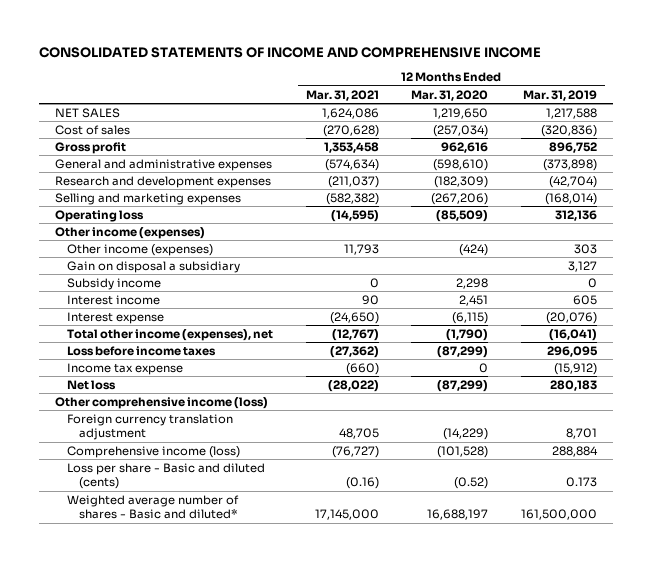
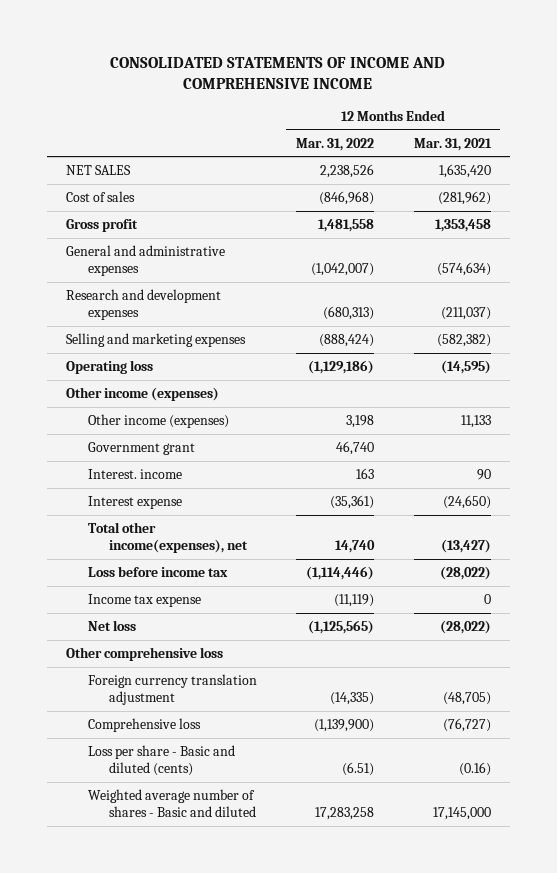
- | 12 Months Ended Mar. 31, 2021 | 12 Months Ended Mar. 31, 2020 | 12 Months Ended Mar. 31, 2019
+ | 12 Months Ended Mar. 31, 2022 | 12 Months Ended Mar. 31, 2021
- NET SALES | 1,624,086 | 1,219,650 | 1,217,588
- Cost of sales | (270,628) | (257,034) | (320,836)
+ NET SALES | 2,238,526 | 1,635,420
+ Cost of sales | (846,968) | (281,962)
- Other income (expenses) | 11,793 | (424) | 303
- Gain on disposal a subsidiary | | | 3,127
- Subsidy income | 0 | 2,298 | 0
- Interest income | 90 | 2,451 | 605
+ Other income (expenses) | 3,198 | 11,133
+ Government grant | 46,740 |
+ Interest. income | 163 | 90
- Total other income (expenses), net | (12,767) | (1,790) | (16,041)
- Loss before income taxes | (27,362) | (87,299) | 296,095
- Income tax expense | (660) | 0 | (15,912)
+ Total other income(expenses), net | 14,740 | (13,427)
+ Loss before income tax | (1,114,446) | (28,022)
+ Income tax expense | (11,119) | 0
- Other comprehensive income (loss)
- Foreign currency translation adjustment | 48,705 | (14,229) | 8,701
- Comprehensive income (loss) | (76,727) | (101,528) | 288,884
+ Other comprehensive loss
+ Foreign currency translation adjustment | (14,335) | (48,705)
+ Comprehensive loss | (1,139,900) | (76,727)
- Weighted average number of shares - Basic and diluted* | 17,145,000 | 16,688,197 | 161,500,000
+ Weighted average number of shares - Basic and diluted | 17,283,258 | 17,145,000

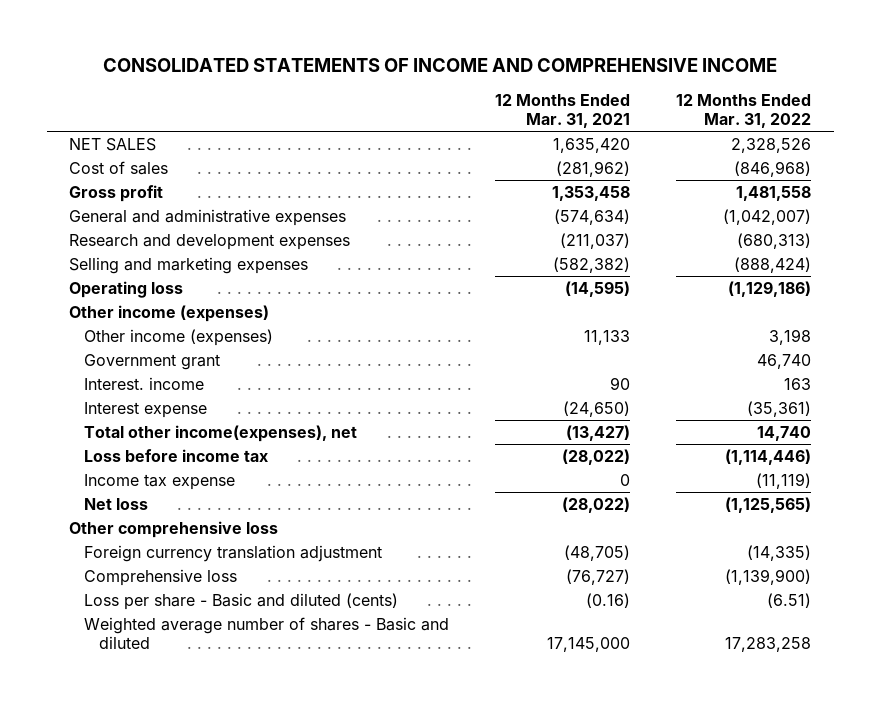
- | 12 Months Ended Mar. 31, 2022 | 12 Months Ended Mar. 31, 2021
+ | 12 Months Ended Mar. 31, 2021 | 12 Months Ended Mar. 31, 2022
- NET SALES | 2,238,526 | 1,635,420
+ NET SALES | 1,635,420 | 2,328,526

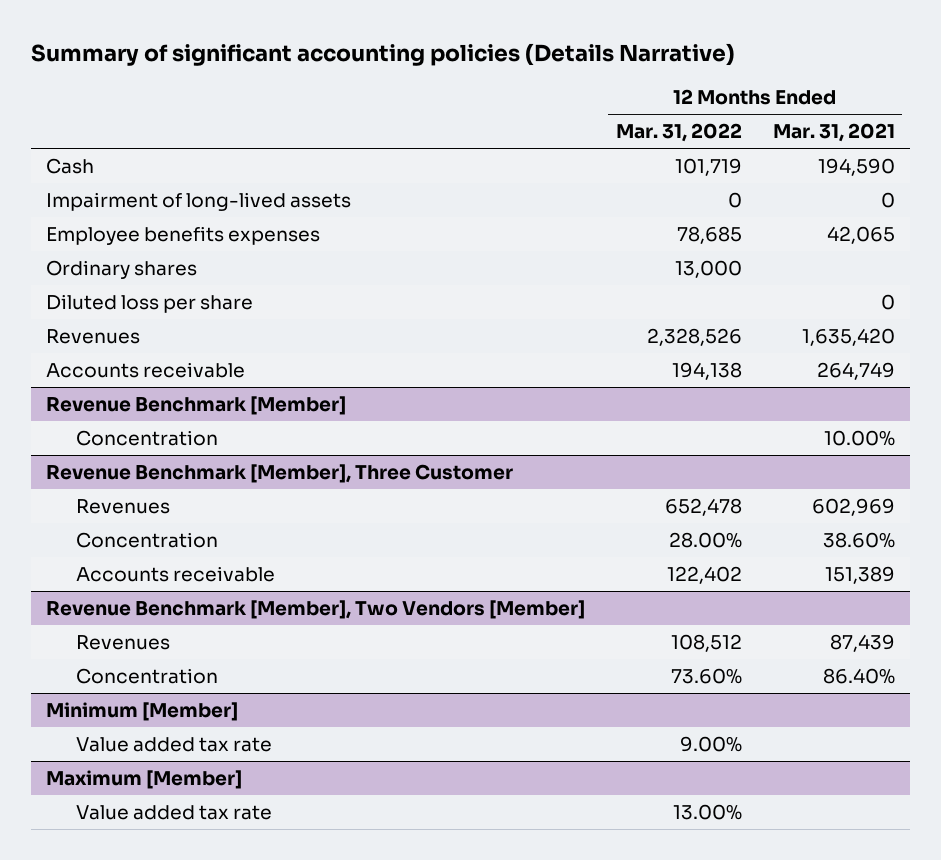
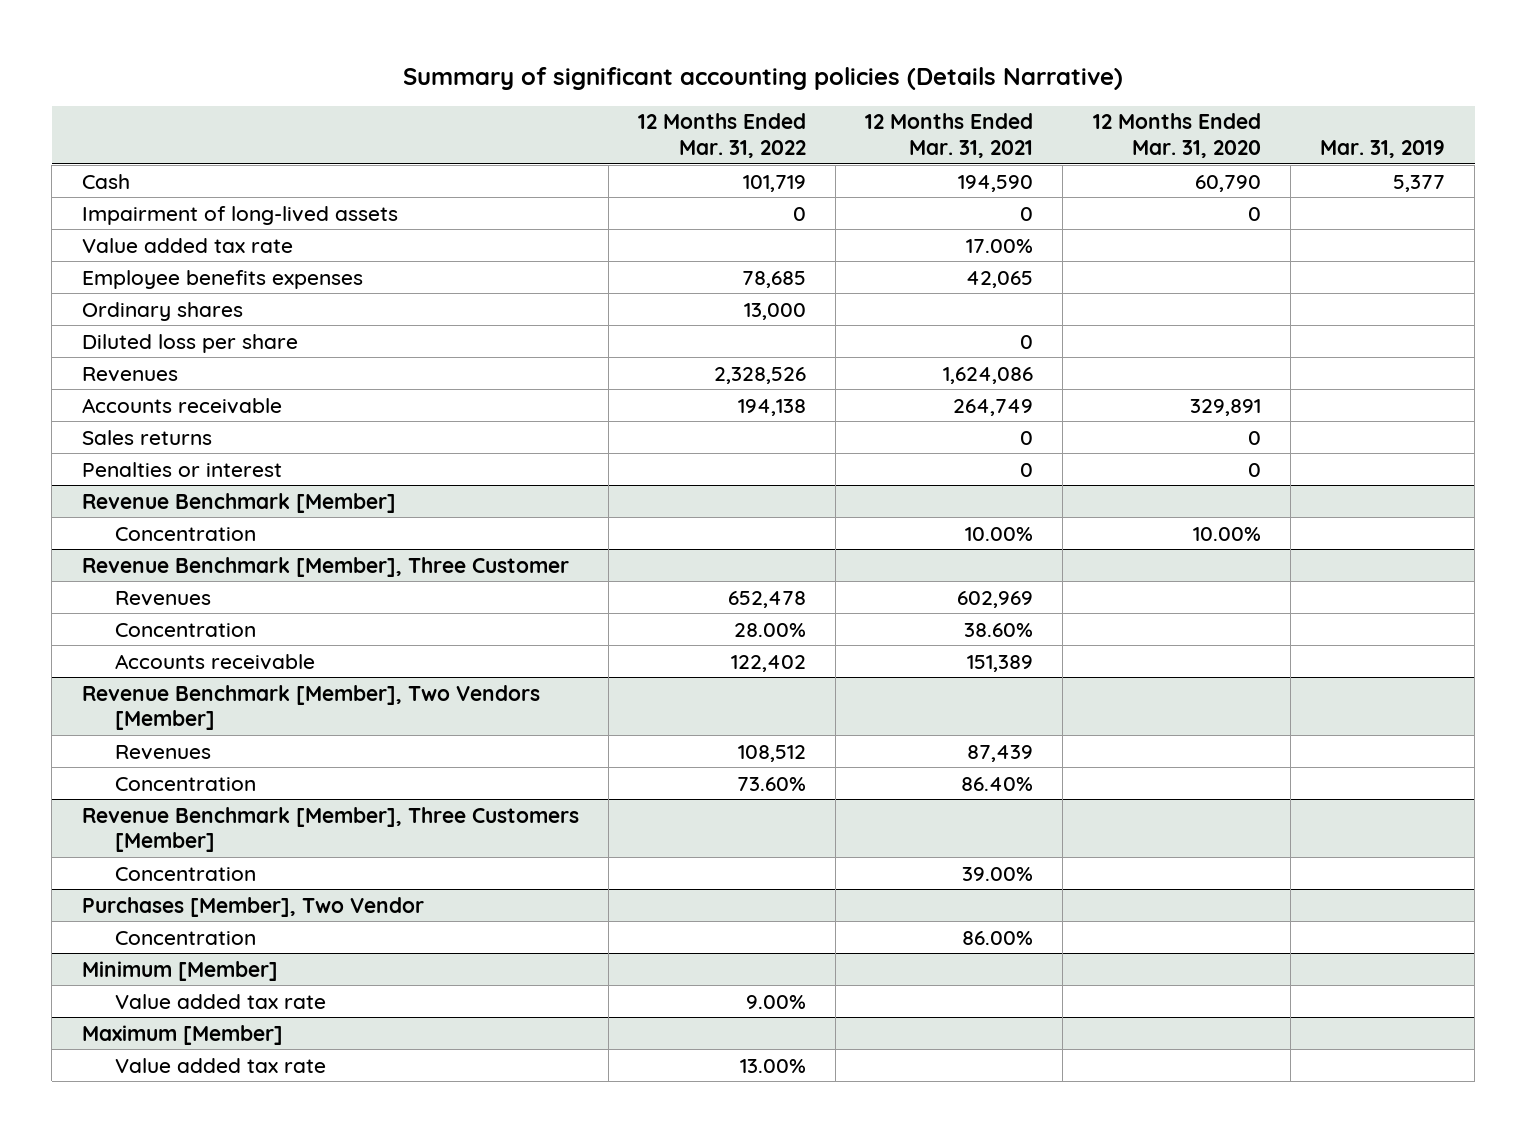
- | 12 Months Ended Mar. 31, 2022 | 12 Months Ended Mar. 31, 2021
+ | 12 Months Ended Mar. 31, 2022 | 12 Months Ended Mar. 31, 2021 | 12 Months Ended Mar. 31, 2020 | Mar. 31, 2019
+ Value added tax rate | | 17.00% | |
- Revenues | 2,328,526 | 1,635,420
+ Revenues | 2,328,526 | 1,624,086 | |
+ Sales returns | | 0 | 0 |
+ Penalties or interest | | 0 | 0 |
+ Revenue Benchmark [Member], Three Customers [Member]
+ Concentration | | 39.00% | |
+ Purchases [Member], Two Vendor
+ Concentration | | 86.00% | |

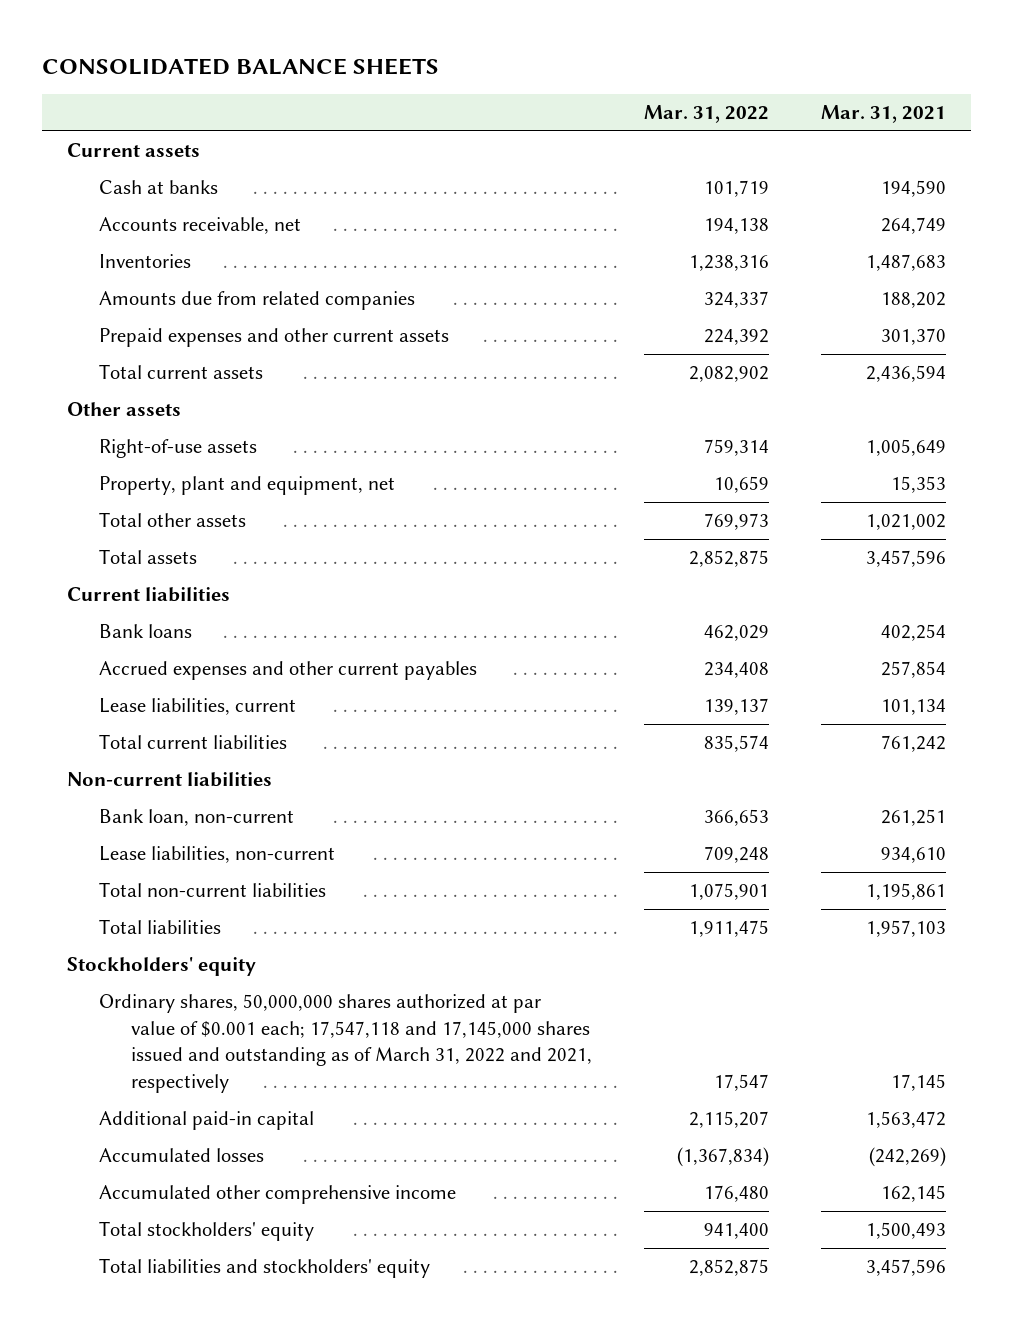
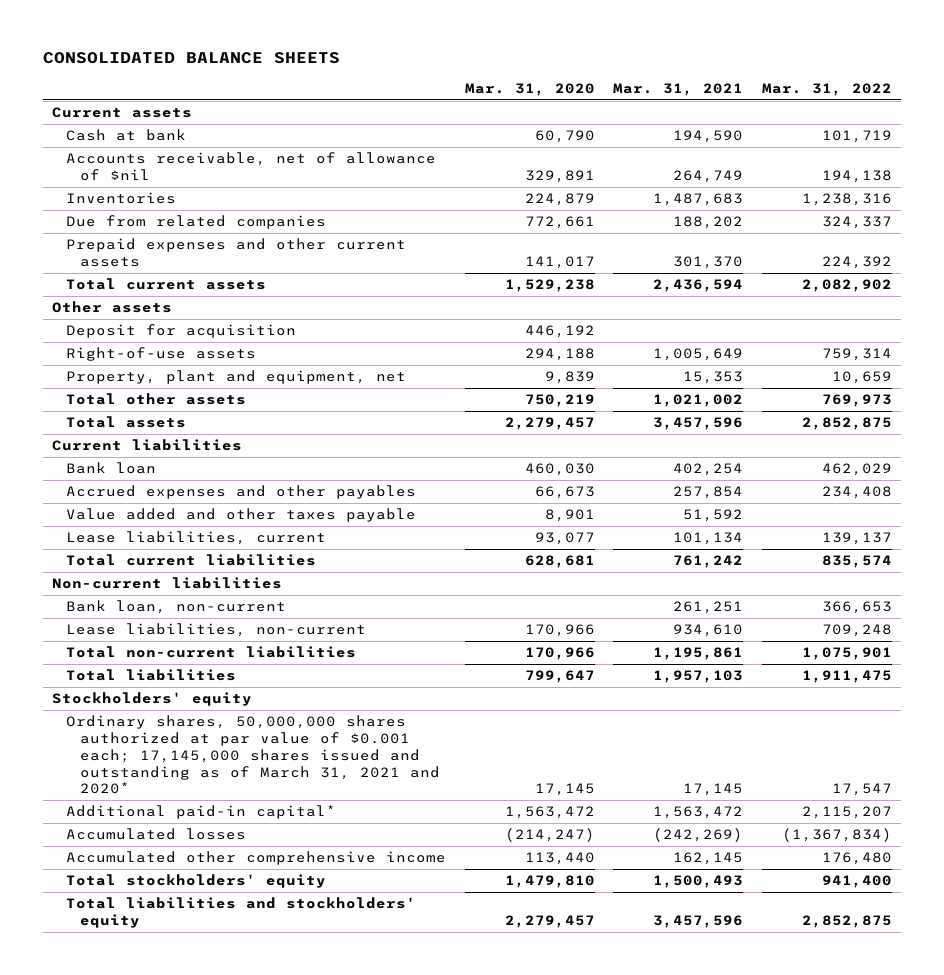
- | Mar. 31, 2022 | Mar. 31, 2021
+ | Mar. 31, 2020 | Mar. 31, 2021 | Mar. 31, 2022
- Cash at banks | 101,719 | 194,590
- Accounts receivable, net | 194,138 | 264,749
+ Cash at bank | 60,790 | 194,590 | 101,719
+ Accounts receivable, net of allowance of $nil | 329,891 | 264,749 | 194,138
- Amounts due from related companies | 324,337 | 188,202
+ Due from related companies | 772,661 | 188,202 | 324,337
+ Deposit for acquisition | 446,192 | |
- Bank loans | 462,029 | 402,254
- Accrued expenses and other current payables | 234,408 | 257,854
+ Bank loan | 460,030 | 402,254 | 462,029
+ Accrued expenses and other payables | 66,673 | 257,854 | 234,408
+ Value added and other taxes payable | 8,901 | 51,592 |
- Ordinary shares, 50,000,000 shares authorized at par value of $0.001 each; 17,547,118 and 17,145,000 shares issued and outstanding as of March 31, 2022 and 2021, respectively | 17,547 | 17,145
- Additional paid-in capital | 2,115,207 | 1,563,472
+ Ordinary shares, 50,000,000 shares authorized at par value of $0.001 each; 17,145,000 shares issued and outstanding as of March 31, 2021 and 2020* | 17,145 | 17,145 | 17,547
+ Additional paid-in capital* | 1,563,472 | 1,563,472 | 2,115,207

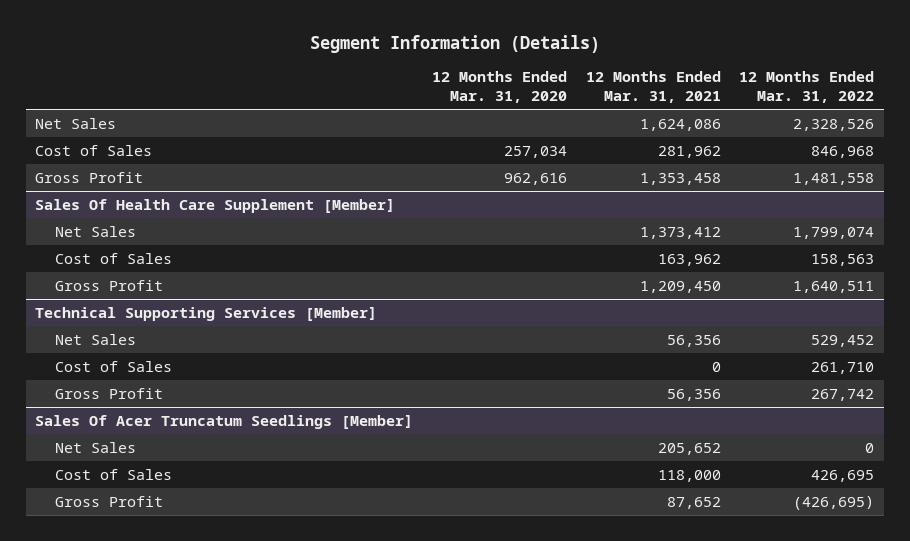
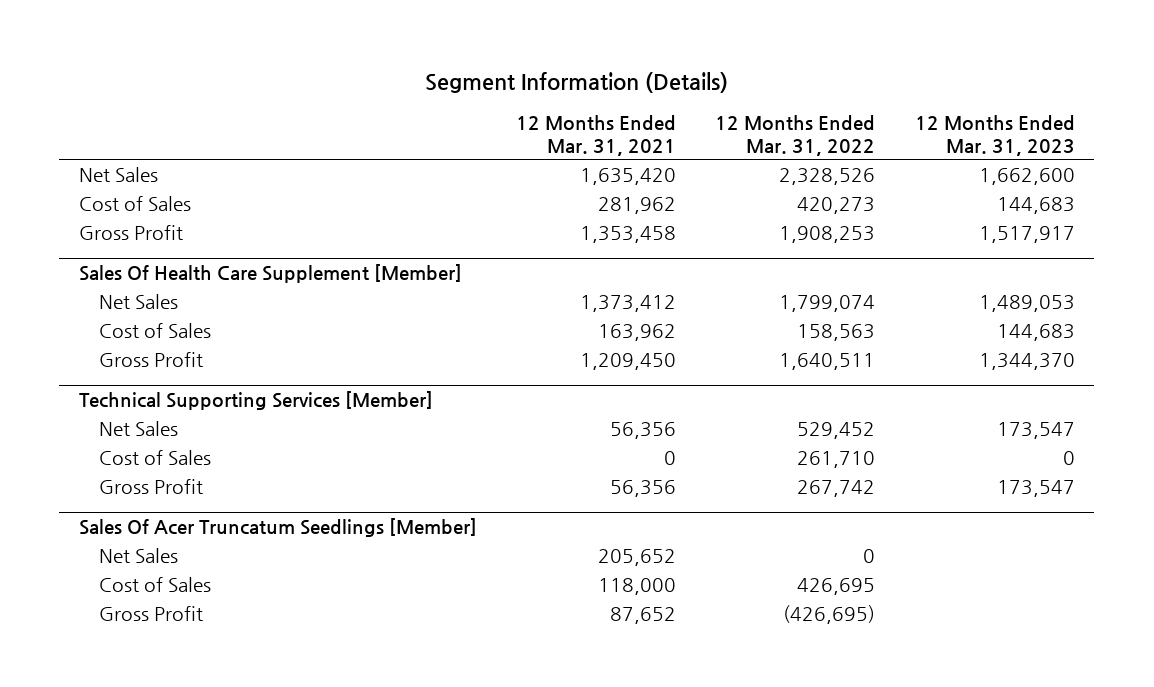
- | 12 Months Ended Mar. 31, 2020 | 12 Months Ended Mar. 31, 2021 | 12 Months Ended Mar. 31, 2022
+ | 12 Months Ended Mar. 31, 2021 | 12 Months Ended Mar. 31, 2022 | 12 Months Ended Mar. 31, 2023
- Net Sales | | 1,624,086 | 2,328,526
- Cost of Sales | 257,034 | 281,962 | 846,968
- Gross Profit | 962,616 | 1,353,458 | 1,481,558
+ Net Sales | 1,635,420 | 2,328,526 | 1,662,600
+ Cost of Sales | 281,962 | 420,273 | 144,683
+ Gross Profit | 1,353,458 | 1,908,253 | 1,517,917

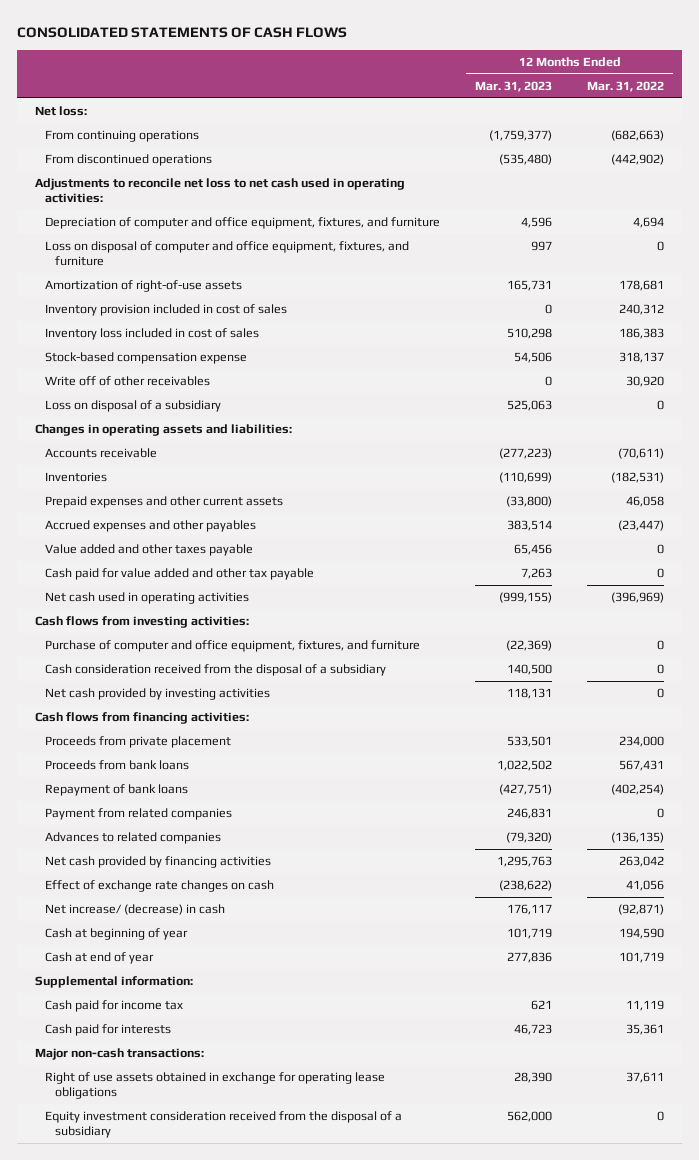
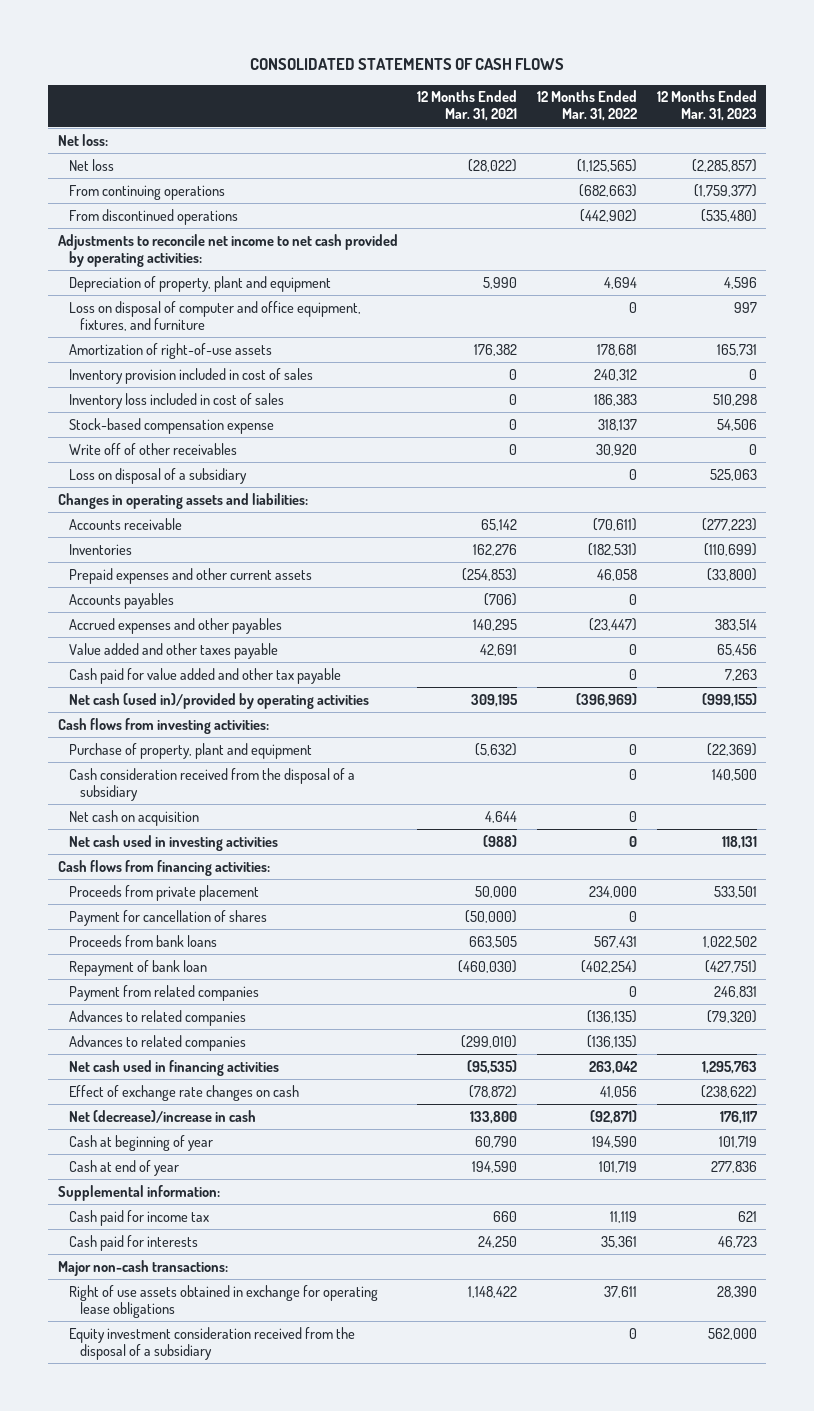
- | 12 Months Ended Mar. 31, 2023 | 12 Months Ended Mar. 31, 2022
+ | 12 Months Ended Mar. 31, 2021 | 12 Months Ended Mar. 31, 2022 | 12 Months Ended Mar. 31, 2023
+ Net loss | (28,022) | (1,125,565) | (2,285,857)
- Adjustments to reconcile net loss to net cash used in operating activities:
- Depreciation of computer and office equipment, fixtures, and furniture | 4,596 | 4,694
+ Adjustments to reconcile net income to net cash provided by operating activities:
+ Depreciation of property, plant and equipment | 5,990 | 4,694 | 4,596
+ Accounts payables | (706) | 0 |
- Net cash used in operating activities | (999,155) | (396,969)
+ Net cash (used in)/provided by operating activities | 309,195 | (396,969) | (999,155)
- Purchase of computer and office equipment, fixtures, and furniture | (22,369) | 0
+ Purchase of property, plant and equipment | (5,632) | 0 | (22,369)
- Net cash provided by investing activities | 118,131 | 0
+ Net cash on acquisition | 4,644 | 0 |
+ Net cash used in investing activities | (988) | 0 | 118,131
+ Payment for cancellation of shares | (50,000) | 0 |
- Repayment of bank loans | (427,751) | (402,254)
+ Repayment of bank loan | (460,030) | (402,254) | (427,751)
- Net cash provided by financing activities | 1,295,763 | 263,042
+ Advances to related companies | (299,010) | (136,135) |
+ Net cash used in financing activities | (95,535) | 263,042 | 1,295,763
- Net increase/ (decrease) in cash | 176,117 | (92,871)
+ Net (decrease)/increase in cash | 133,800 | (92,871) | 176,117

